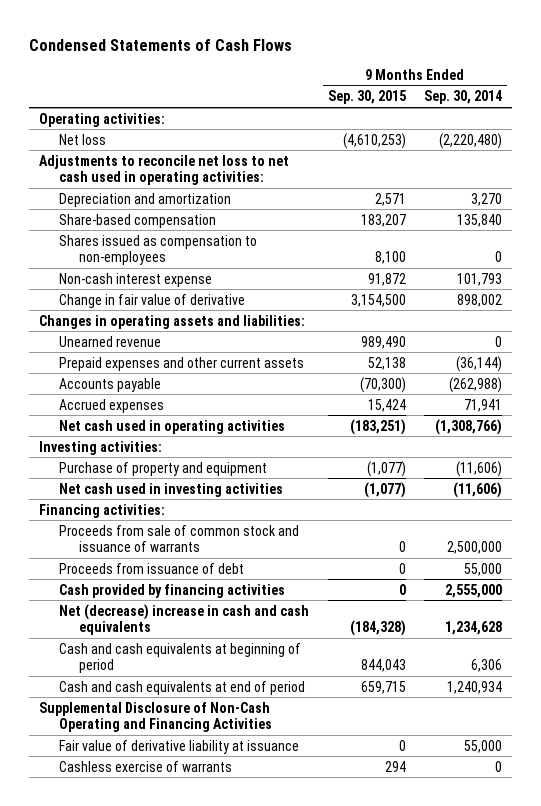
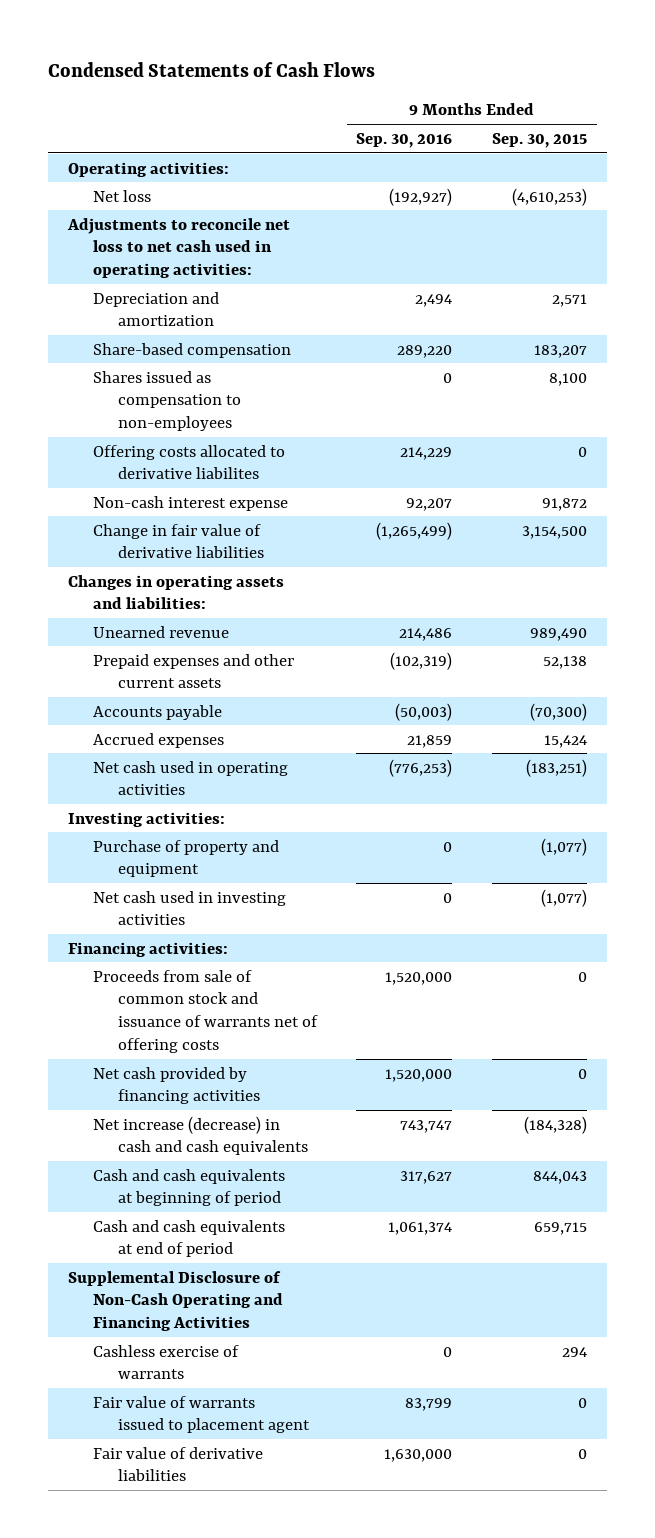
- | 9 Months Ended Sep. 30, 2015 | 9 Months Ended Sep. 30, 2014
+ | 9 Months Ended Sep. 30, 2016 | 9 Months Ended Sep. 30, 2015
+ Offering costs allocated to derivative liabilites | 214,229 | 0
- Change in fair value of derivative | 3,154,500 | 898,002
+ Change in fair value of derivative liabilities | (1,265,499) | 3,154,500
- Proceeds from sale of common stock and issuance of warrants | 0 | 2,500,000
- Proceeds from issuance of debt | 0 | 55,000
- Cash provided by financing activities | 0 | 2,555,000
- Net (decrease) increase in cash and cash equivalents | (184,328) | 1,234,628
+ Proceeds from sale of common stock and issuance of warrants net of offering costs | 1,520,000 | 0
+ Net cash provided by financing activities | 1,520,000 | 0
+ Net increase (decrease) in cash and cash equivalents | 743,747 | (184,328)
- Fair value of derivative liability at issuance | 0 | 55,000
+ Fair value of warrants issued to placement agent | 83,799 | 0
+ Fair value of derivative liabilities | 1,630,000 | 0

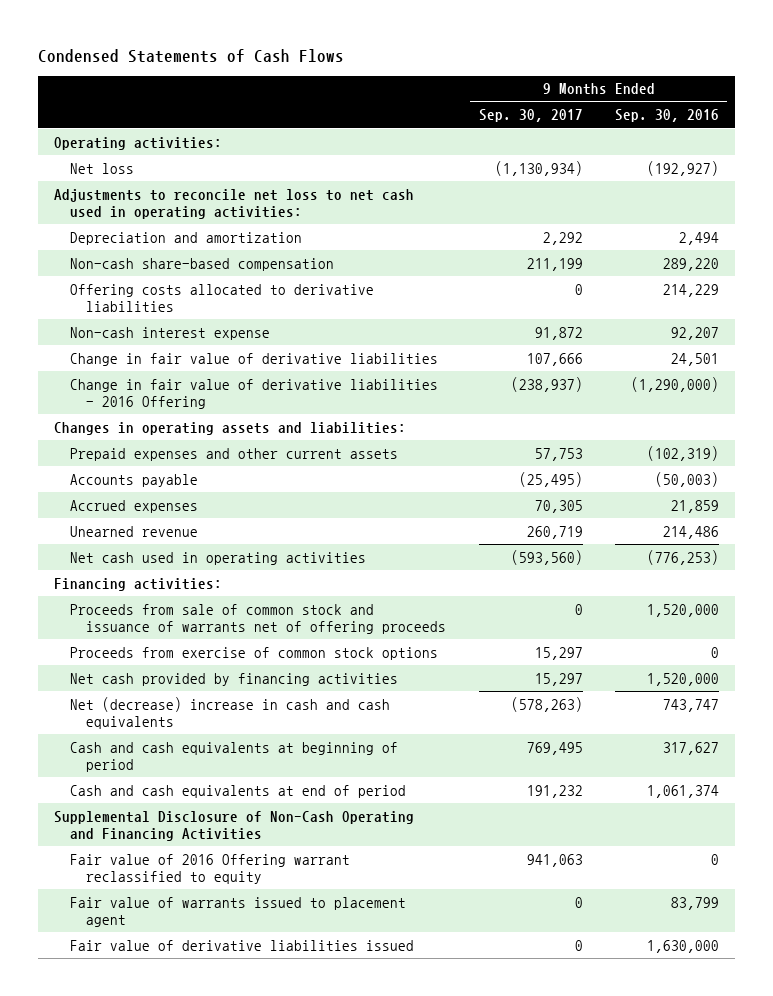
- | 9 Months Ended Sep. 30, 2016 | 9 Months Ended Sep. 30, 2015
+ | 9 Months Ended Sep. 30, 2017 | 9 Months Ended Sep. 30, 2016
- Share-based compensation | 289,220 | 183,207
- Shares issued as compensation to non-employees | 0 | 8,100
- Offering costs allocated to derivative liabilites | 214,229 | 0
+ Non-cash share-based compensation | 211,199 | 289,220
+ Offering costs allocated to derivative liabilities | 0 | 214,229
- Change in fair value of derivative liabilities | (1,265,499) | 3,154,500
+ Change in fair value of derivative liabilities | 107,666 | 24,501
+ Change in fair value of derivative liabilities - 2016 Offering | (238,937) | (1,290,000)
moved down: Unearned revenue | 260,719 | 214,486
- Investing activities:
- Purchase of property and equipment | 0 | (1,077)
- Net cash used in investing activities | 0 | (1,077)
- Proceeds from sale of common stock and issuance of warrants net of offering costs | 1,520,000 | 0
+ Proceeds from sale of common stock and issuance of warrants net of offering proceeds | 0 | 1,520,000
+ Proceeds from exercise of common stock options | 15,297 | 0
- Net increase (decrease) in cash and cash equivalents | 743,747 | (184,328)
+ Net (decrease) increase in cash and cash equivalents | (578,263) | 743,747
- Cashless exercise of warrants | 0 | 294
+ Fair value of 2016 Offering warrant reclassified to equity | 941,063 | 0
- Fair value of derivative liabilities | 1,630,000 | 0
+ Fair value of derivative liabilities issued | 0 | 1,630,000

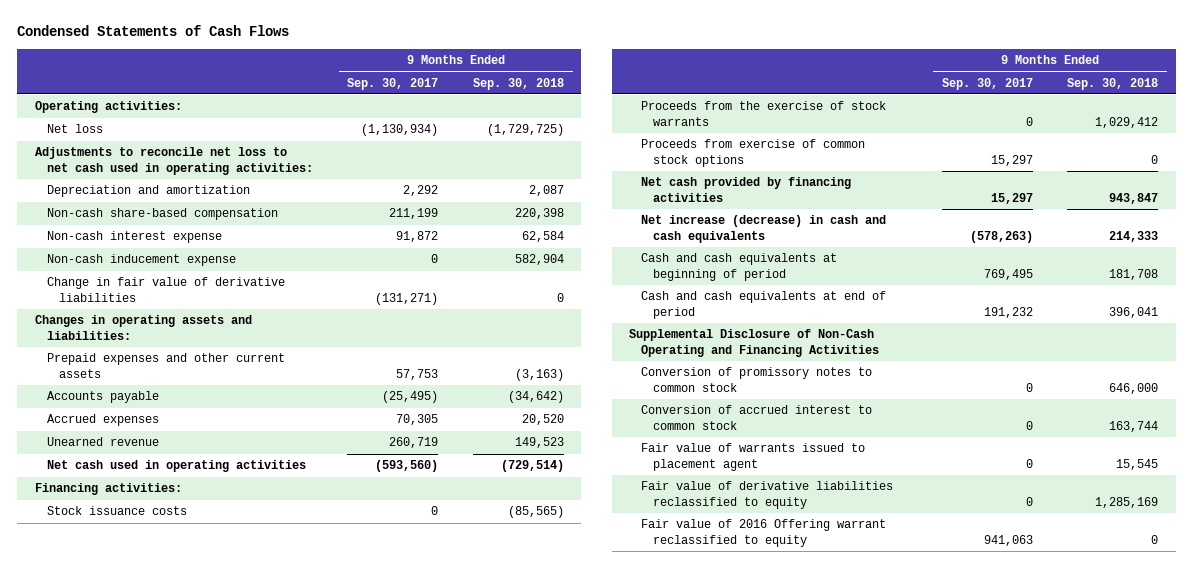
- | 9 Months Ended Sep. 30, 2017 | 9 Months Ended Sep. 30, 2016
+ | 9 Months Ended Sep. 30, 2017 | 9 Months Ended Sep. 30, 2018
- Offering costs allocated to derivative liabilities | 0 | 214,229
- Change in fair value of derivative liabilities | 107,666 | 24,501
- Change in fair value of derivative liabilities - 2016 Offering | (238,937) | (1,290,000)
+ Non-cash inducement expense | 0 | 582,904
+ Change in fair value of derivative liabilities | (131,271) | 0
- Proceeds from sale of common stock and issuance of warrants net of offering proceeds | 0 | 1,520,000
+ Stock issuance costs | 0 | (85,565)
+ Proceeds from the exercise of stock warrants | 0 | 1,029,412
- Net (decrease) increase in cash and cash equivalents | (578,263) | 743,747
+ Net increase (decrease) in cash and cash equivalents | (578,263) | 214,333
+ Conversion of promissory notes to common stock | 0 | 646,000
+ Conversion of accrued interest to common stock | 0 | 163,744
- Fair value of derivative liabilities issued | 0 | 1,630,000
+ Fair value of derivative liabilities reclassified to equity | 0 | 1,285,169
moved down: Fair value of 2016 Offering warrant reclassified to equity | 941,063 | 0

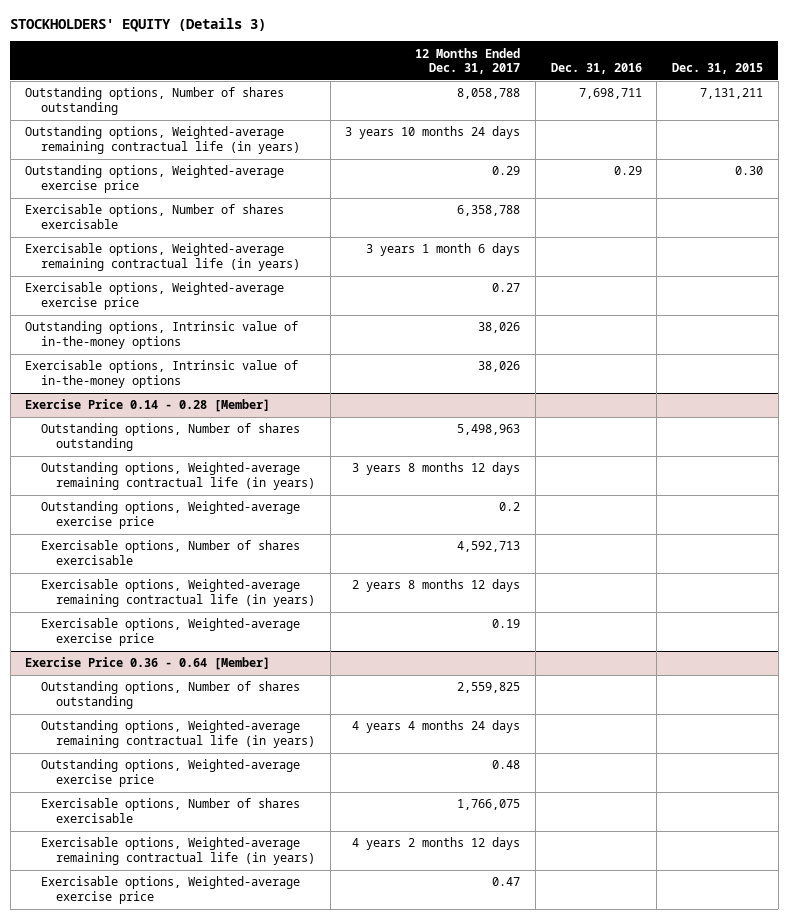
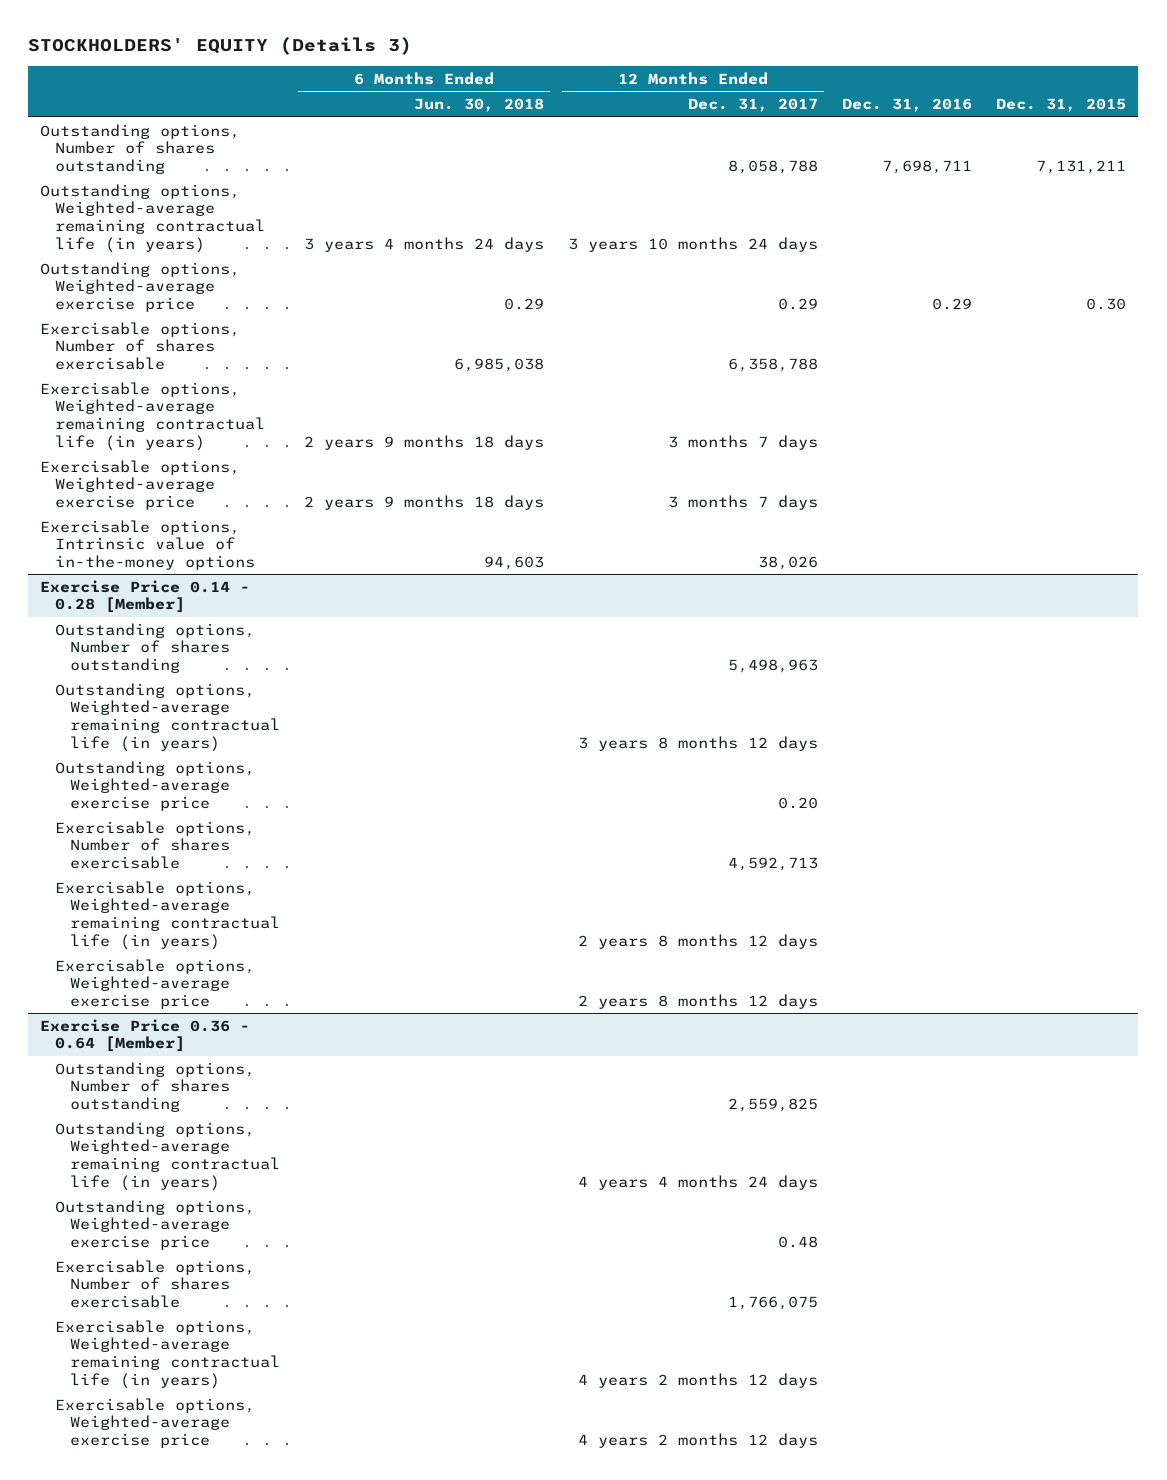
- | 12 Months Ended Dec. 31, 2017 | Dec. 31, 2016 | Dec. 31, 2015
+ | 6 Months Ended Jun. 30, 2018 | 12 Months Ended Dec. 31, 2017 | Dec. 31, 2016 | Dec. 31, 2015
- Exercisable options, Weighted-average remaining contractual life (in years) | 3 years 1 month 6 days | |
- Exercisable options, Weighted-average exercise price | 0.27 | |
- Outstanding options, Intrinsic value of in-the-money options | 38,026 | |
+ Exercisable options, Weighted-average remaining contractual life (in years) | 2 years 9 months 18 days | 3 months 7 days | |
+ Exercisable options, Weighted-average exercise price | 2 years 9 months 18 days | 3 months 7 days | |
@ Exercise Price 0.14 - 0.28 [Member]
- Outstanding options, Weighted-average exercise price | 0.2 | |
+ Outstanding options, Weighted-average exercise price | | 0.20 | |
- Exercisable options, Weighted-average exercise price | 0.19 | |
+ Exercisable options, Weighted-average exercise price | | 2 years 8 months 12 days | |
@ Exercise Price 0.36 - 0.64 [Member]
- Exercisable options, Weighted-average exercise price | 0.47 | |
+ Exercisable options, Weighted-average exercise price | | 4 years 2 months 12 days | |

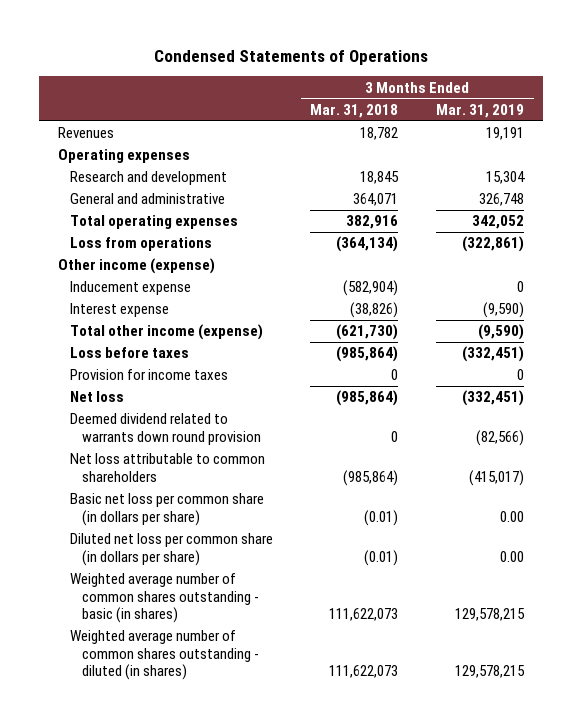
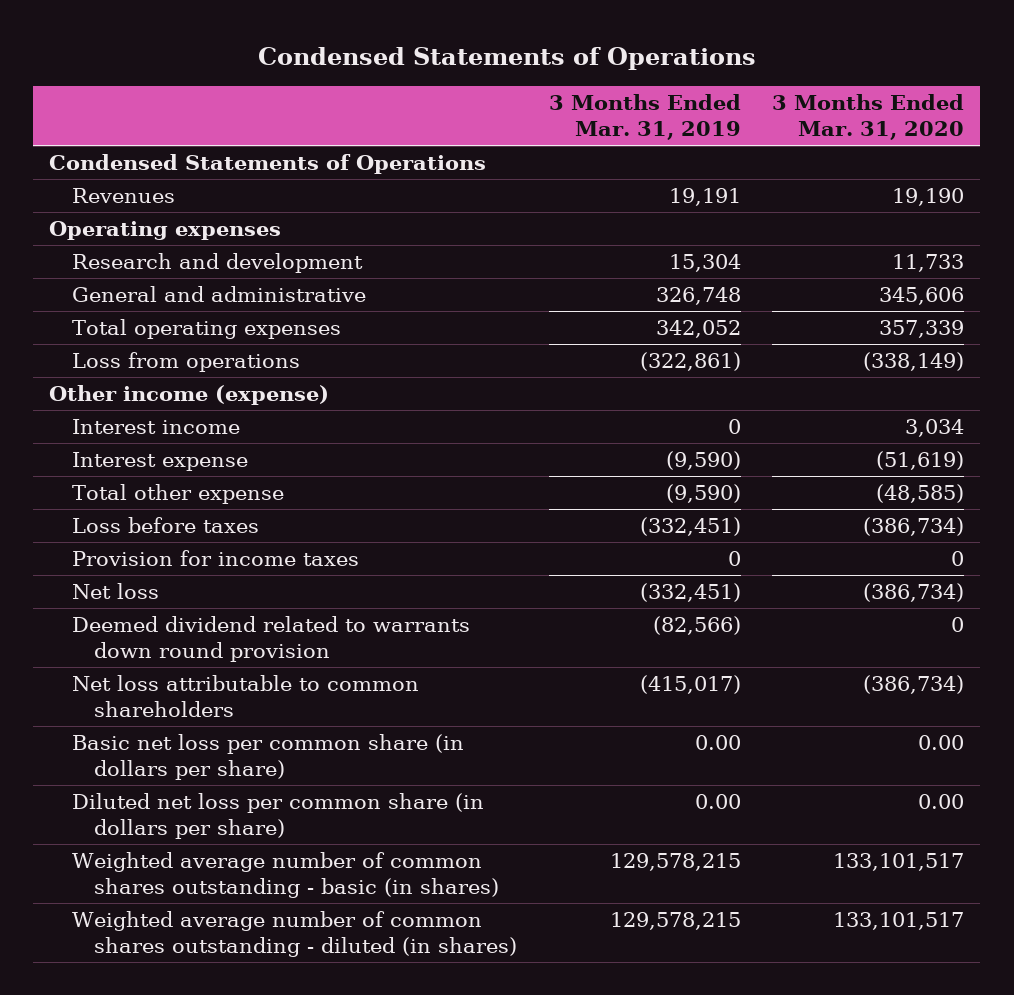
- | 3 Months Ended Mar. 31, 2018 | 3 Months Ended Mar. 31, 2019
+ | 3 Months Ended Mar. 31, 2019 | 3 Months Ended Mar. 31, 2020
+ Condensed Statements of Operations
- Inducement expense | (582,904) | 0
+ Interest income | 0 | 3,034
- Total other income (expense) | (621,730) | (9,590)
+ Total other expense | (9,590) | (48,585)

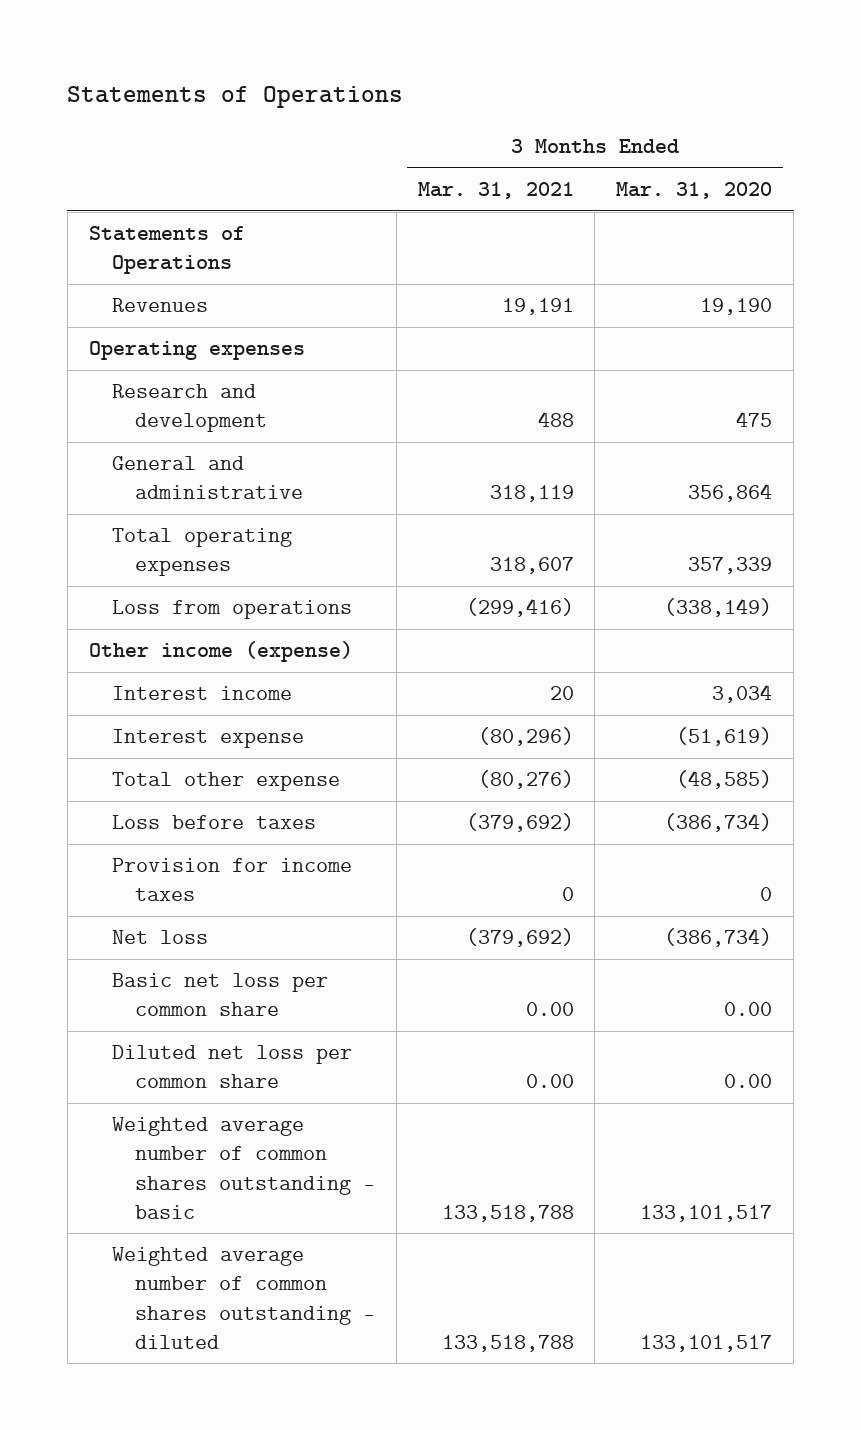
- Condensed Statements of Operations
+ Statements of Operations
- | 3 Months Ended Mar. 31, 2019 | 3 Months Ended Mar. 31, 2020
+ | 3 Months Ended Mar. 31, 2021 | 3 Months Ended Mar. 31, 2020
- Condensed Statements of Operations
+ Statements of Operations
- Research and development | 15,304 | 11,733
- General and administrative | 326,748 | 345,606
+ Research and development | 488 | 475
+ General and administrative | 318,119 | 356,864
- Deemed dividend related to warrants down round provision | (82,566) | 0
- Net loss attributable to common shareholders | (415,017) | (386,734)
- Basic net loss per common share (in dollars per share) | 0.00 | 0.00
- Diluted net loss per common share (in dollars per share) | 0.00 | 0.00
- Weighted average number of common shares outstanding - basic (in shares) | 129,578,215 | 133,101,517
- Weighted average number of common shares outstanding - diluted (in shares) | 129,578,215 | 133,101,517
+ Basic net loss per common share | 0.00 | 0.00
+ Diluted net loss per common share | 0.00 | 0.00
+ Weighted average number of common shares outstanding - basic | 133,518,788 | 133,101,517
+ Weighted average number of common shares outstanding - diluted | 133,518,788 | 133,101,517

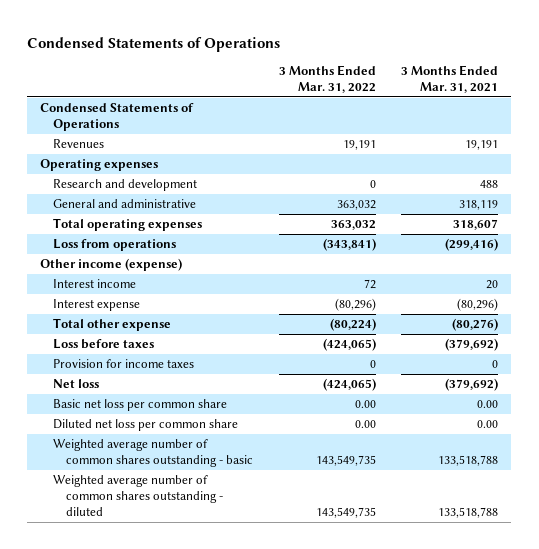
- Statements of Operations
+ Condensed Statements of Operations
- | 3 Months Ended Mar. 31, 2021 | 3 Months Ended Mar. 31, 2020
+ | 3 Months Ended Mar. 31, 2022 | 3 Months Ended Mar. 31, 2021
- Statements of Operations
+ Condensed Statements of Operations

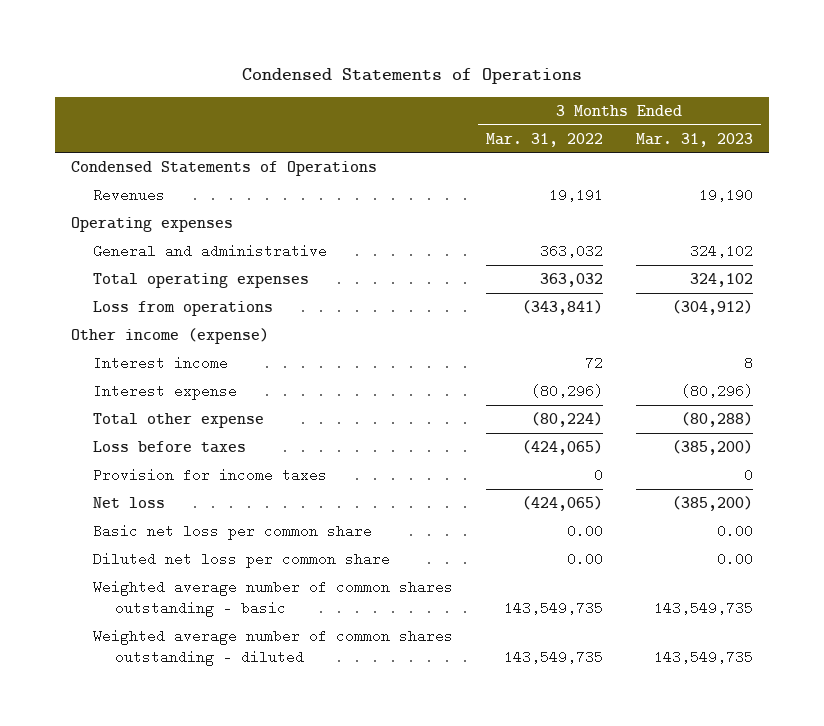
- | 3 Months Ended Mar. 31, 2022 | 3 Months Ended Mar. 31, 2021
+ | 3 Months Ended Mar. 31, 2022 | 3 Months Ended Mar. 31, 2023
- Research and development | 0 | 488

